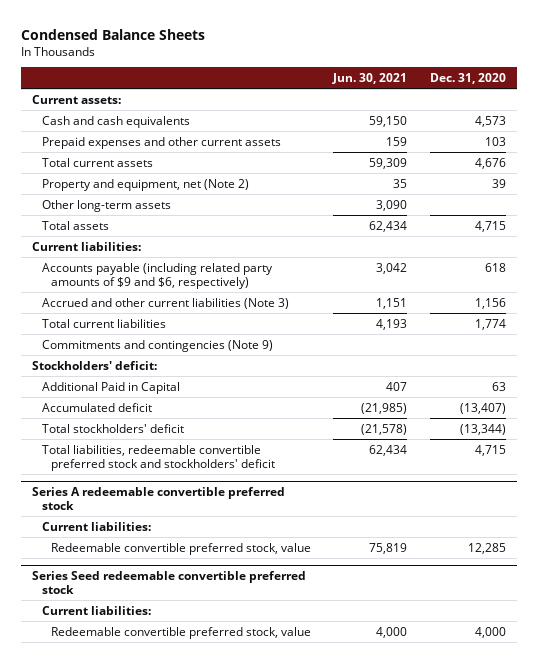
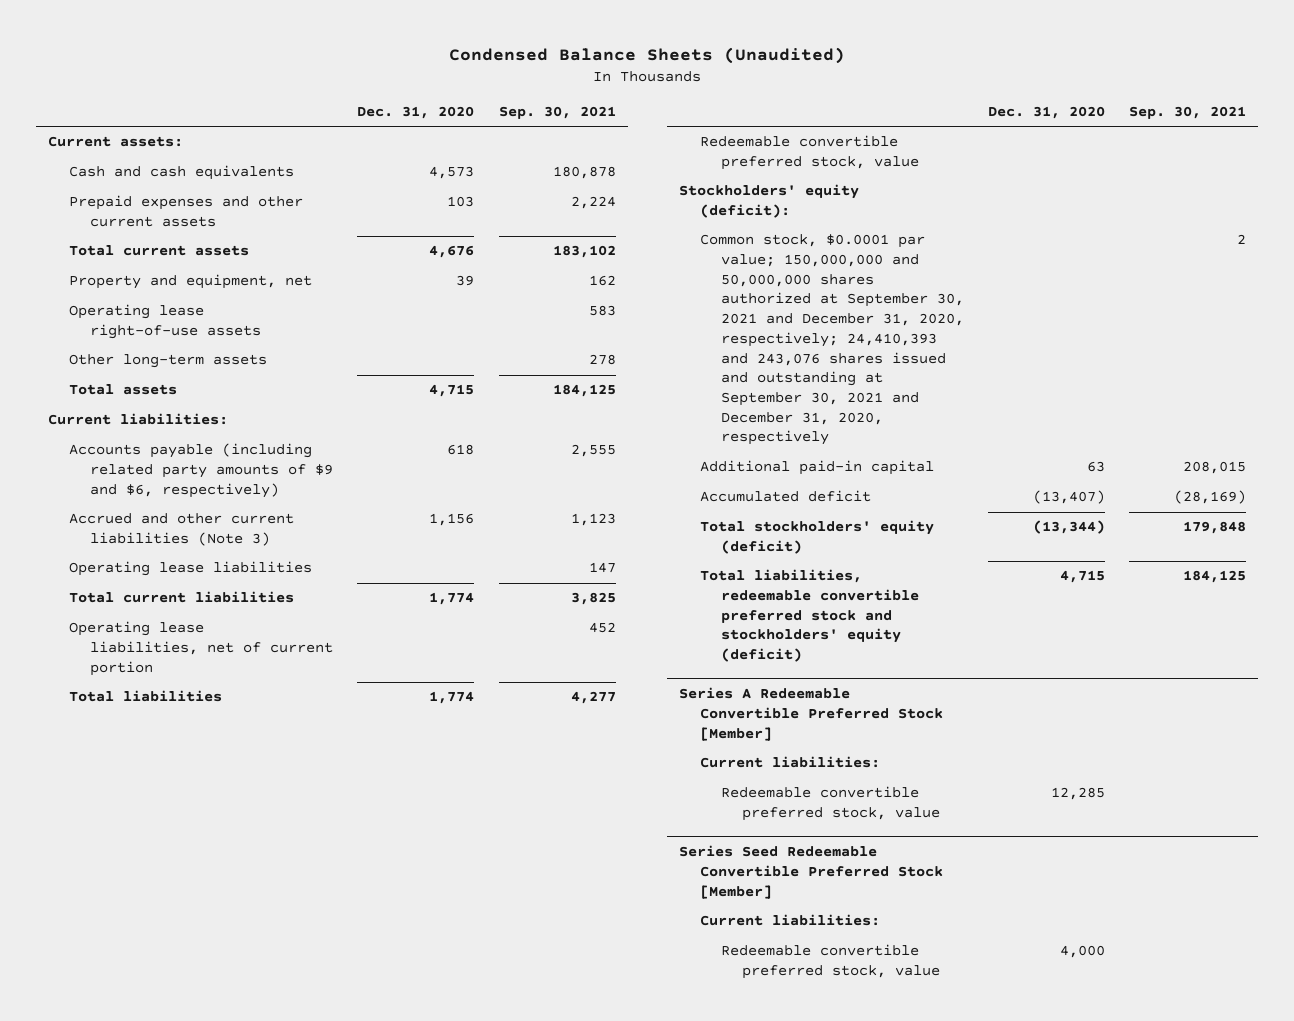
- Condensed Balance Sheets
+ Condensed Balance Sheets (Unaudited)
- | Jun. 30, 2021 | Dec. 31, 2020
+ | Dec. 31, 2020 | Sep. 30, 2021
- Property and equipment, net (Note 2) | 35 | 39
+ Property and equipment, net | 39 | 162
+ Operating lease right-of-use assets | | 583
+ Operating lease liabilities | | 147
- Commitments and contingencies (Note 9)
- Stockholders' deficit:
- Additional Paid in Capital | 407 | 63
+ Operating lease liabilities, net of current portion | | 452
+ Total liabilities | 1,774 | 4,277
+ Redeemable convertible preferred stock, value
+ Stockholders' equity (deficit):
+ Common stock, $0.0001 par value; 150,000,000 and 50,000,000 shares authorized at September 30, 2021 and December 31, 2020, respectively; 24,410,393 and 243,076 shares issued and outstanding at September 30, 2021 and December 31, 2020, respectively | | 2
+ Additional paid-in capital | 63 | 208,015
- Total stockholders' deficit | (21,578) | (13,344)
- Total liabilities, redeemable convertible preferred stock and stockholders' deficit | 62,434 | 4,715
- Series A redeemable convertible preferred stock
+ Total stockholders' equity (deficit) | (13,344) | 179,848
+ Total liabilities, redeemable convertible preferred stock and stockholders' equity (deficit) | 4,715 | 184,125
+ Series A Redeemable Convertible Preferred Stock [Member]
- Series Seed redeemable convertible preferred stock
+ Series Seed Redeemable Convertible Preferred Stock [Member]

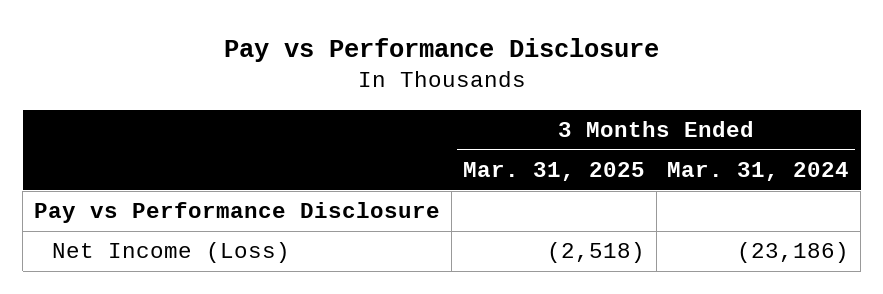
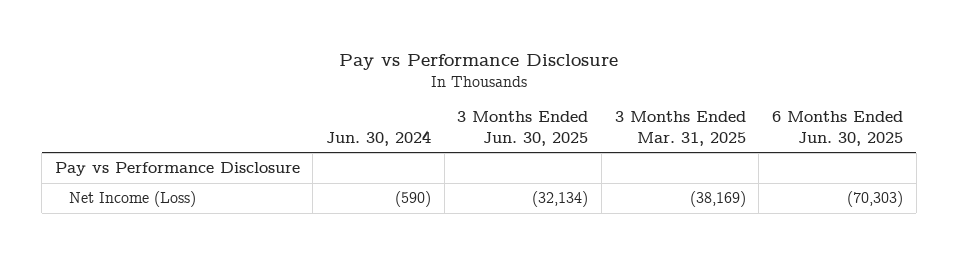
- | 3 Months Ended Mar. 31, 2025 | 3 Months Ended Mar. 31, 2024
+ | Jun. 30, 2024 | 3 Months Ended Jun. 30, 2025 | 3 Months Ended Mar. 31, 2025 | 6 Months Ended Jun. 30, 2025
- Net Income (Loss) | (2,518) | (23,186)
+ Net Income (Loss) | (590) | (32,134) | (38,169) | (70,303)

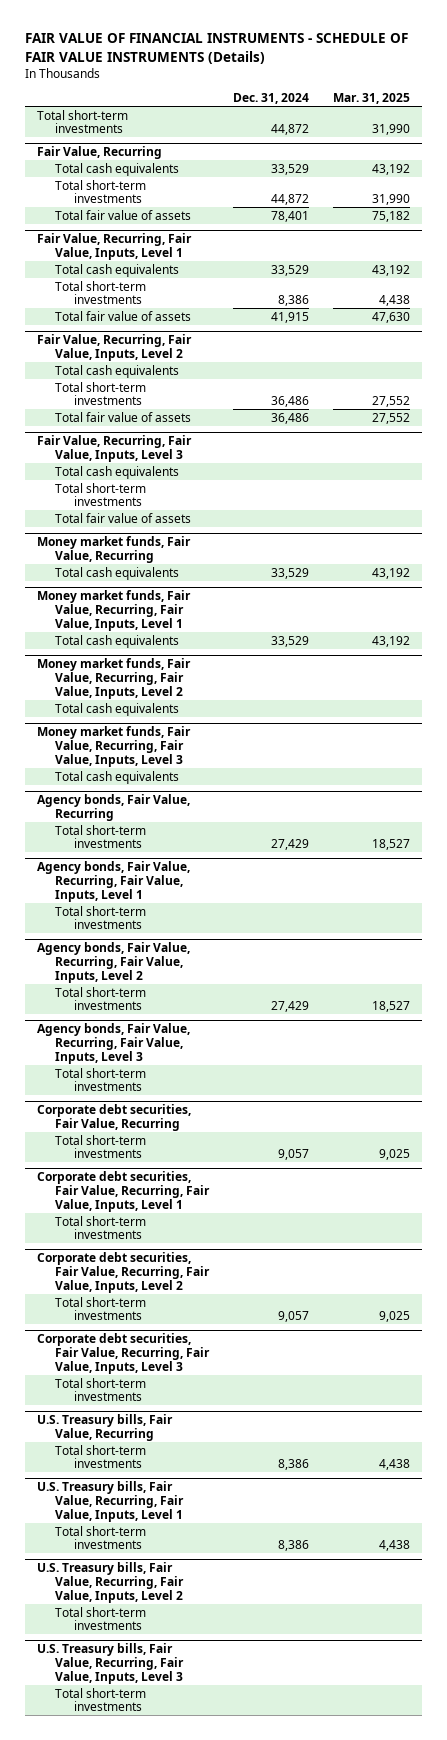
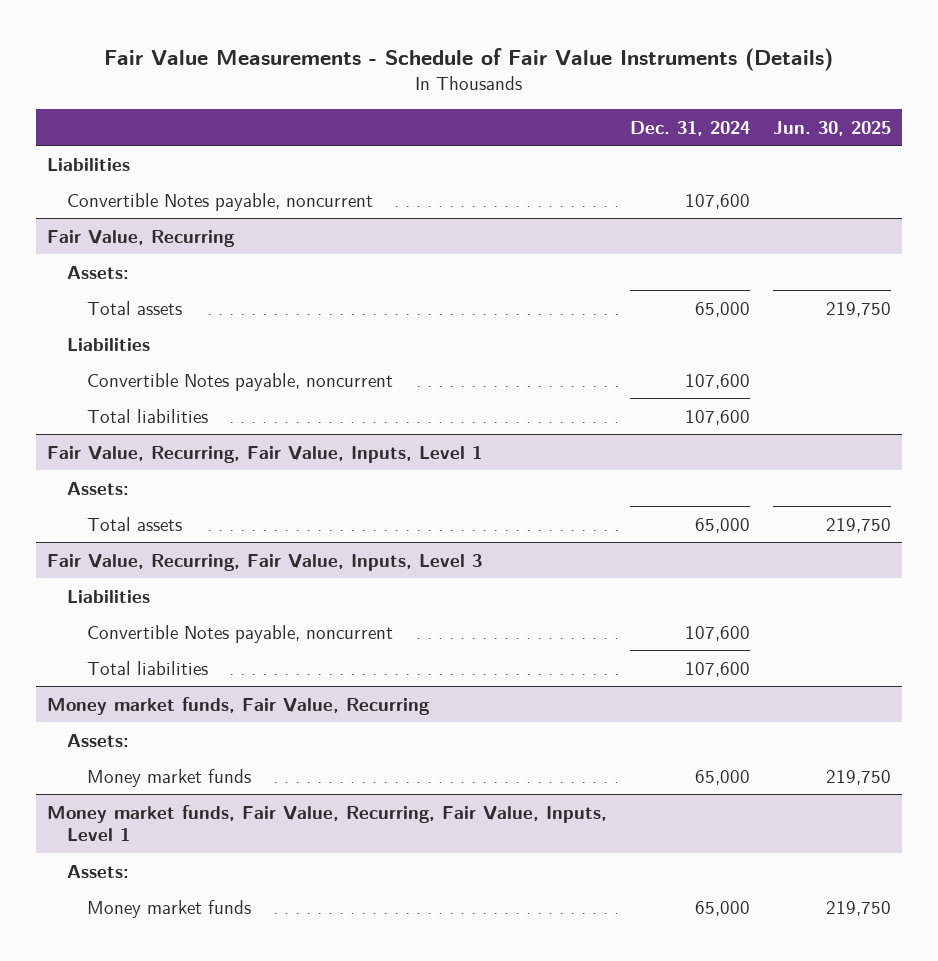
- FAIR VALUE OF FINANCIAL INSTRUMENTS - SCHEDULE OF FAIR VALUE INSTRUMENTS (Details)
+ Fair Value Measurements - Schedule of Fair Value Instruments (Details)
- | Dec. 31, 2024 | Mar. 31, 2025
+ | Dec. 31, 2024 | Jun. 30, 2025
- Total short-term investments | 44,872 | 31,990
+ Liabilities
+ Convertible Notes payable, noncurrent | 107,600 |
@ Fair Value, Recurring
- Total cash equivalents | 33,529 | 43,192
- Total short-term investments | 44,872 | 31,990
- Total fair value of assets | 78,401 | 75,182
+ Assets:
+ Total assets | 65,000 | 219,750
+ Liabilities
+ Convertible Notes payable, noncurrent | 107,600 |
+ Total liabilities | 107,600 |
@ Fair Value, Recurring, Fair Value, Inputs, Level 1
- Total cash equivalents | 33,529 | 43,192
- Total short-term investments | 8,386 | 4,438
- Total fair value of assets | 41,915 | 47,630
- Fair Value, Recurring, Fair Value, Inputs, Level 2
- Total cash equivalents
- Total short-term investments | 36,486 | 27,552
- Total fair value of assets | 36,486 | 27,552
@ Fair Value, Recurring, Fair Value, Inputs, Level 1
+ Assets:
+ Total assets | 65,000 | 219,750
@ Fair Value, Recurring, Fair Value, Inputs, Level 3
- Total cash equivalents
- Total short-term investments
- Total fair value of assets
+ Liabilities
+ Convertible Notes payable, noncurrent | 107,600 |
+ Total liabilities | 107,600 |
@ Money market funds, Fair Value, Recurring
- Total cash equivalents | 33,529 | 43,192
+ Assets:
+ Money market funds | 65,000 | 219,750
@ Money market funds, Fair Value, Recurring, Fair Value, Inputs, Level 1
- Total cash equivalents | 33,529 | 43,192
- Money market funds, Fair Value, Recurring, Fair Value, Inputs, Level 2
- Total cash equivalents
- Money market funds, Fair Value, Recurring, Fair Value, Inputs, Level 3
- Total cash equivalents
- Agency bonds, Fair Value, Recurring
- Total short-term investments | 27,429 | 18,527
- Agency bonds, Fair Value, Recurring, Fair Value, Inputs, Level 1
- Total short-term investments
- Agency bonds, Fair Value, Recurring, Fair Value, Inputs, Level 2
- Total short-term investments | 27,429 | 18,527
- Agency bonds, Fair Value, Recurring, Fair Value, Inputs, Level 3
- Total short-term investments
- Corporate debt securities, Fair Value, Recurring
- Total short-term investments | 9,057 | 9,025
- Corporate debt securities, Fair Value, Recurring, Fair Value, Inputs, Level 1
- Total short-term investments
- Corporate debt securities, Fair Value, Recurring, Fair Value, Inputs, Level 2
- Total short-term investments | 9,057 | 9,025
- Corporate debt securities, Fair Value, Recurring, Fair Value, Inputs, Level 3
- Total short-term investments
- U.S. Treasury bills, Fair Value, Recurring
- Total short-term investments | 8,386 | 4,438
- U.S. Treasury bills, Fair Value, Recurring, Fair Value, Inputs, Level 1
- Total short-term investments | 8,386 | 4,438
- U.S. Treasury bills, Fair Value, Recurring, Fair Value, Inputs, Level 2
- Total short-term investments
- U.S. Treasury bills, Fair Value, Recurring, Fair Value, Inputs, Level 3
- Total short-term investments
@ Money market funds, Fair Value, Recurring, Fair Value, Inputs, Level 1
+ Assets:
+ Money market funds | 65,000 | 219,750

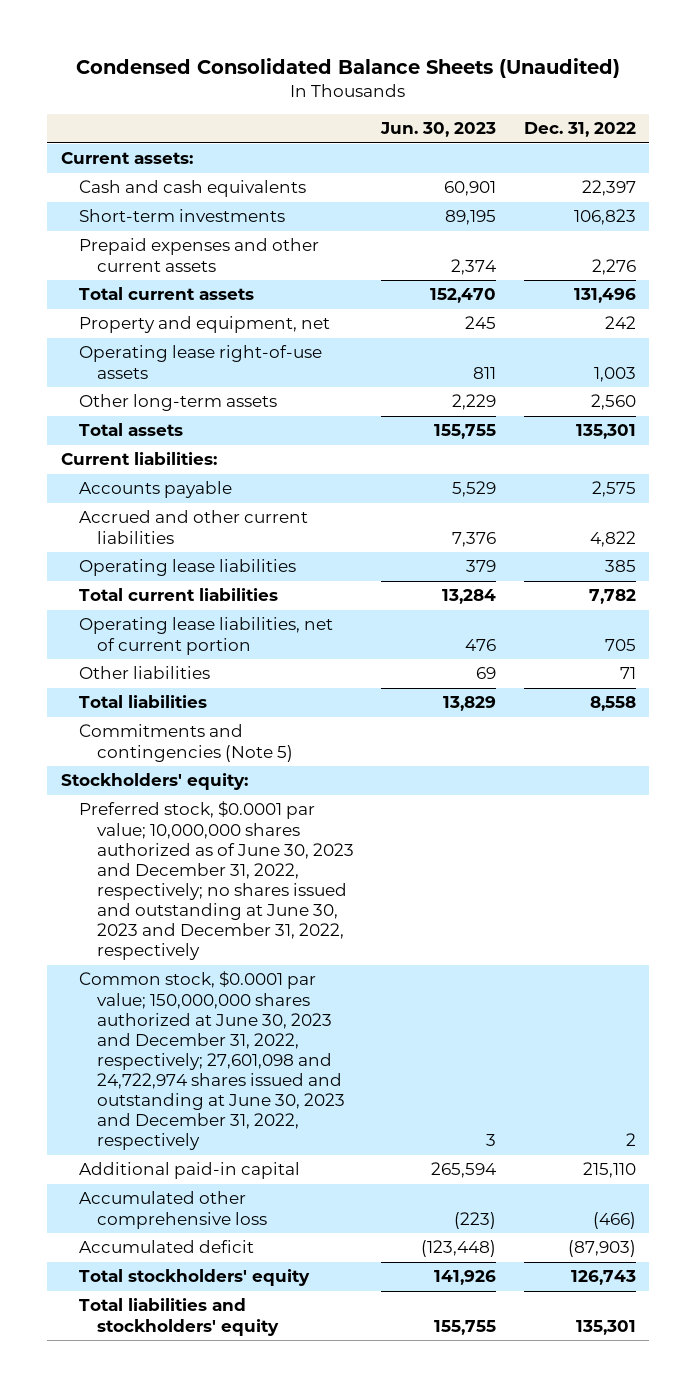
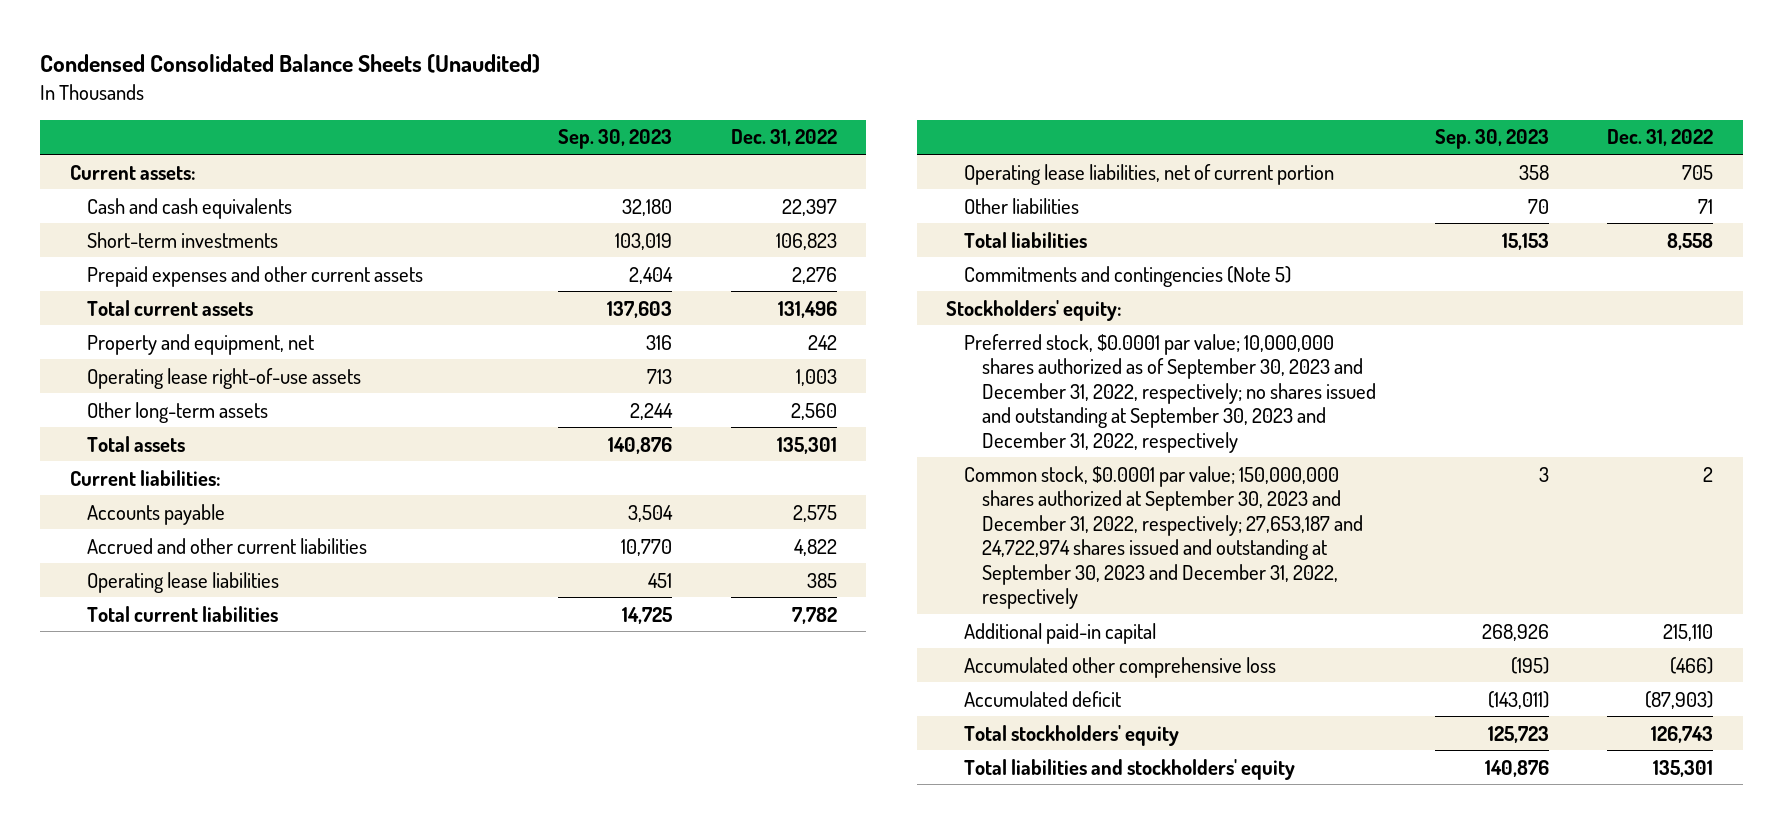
- | Jun. 30, 2023 | Dec. 31, 2022
+ | Sep. 30, 2023 | Dec. 31, 2022
- Preferred stock, $0.0001 par value; 10,000,000 shares authorized as of June 30, 2023 and December 31, 2022, respectively; no shares issued and outstanding at June 30, 2023 and December 31, 2022, respectively
- Common stock, $0.0001 par value; 150,000,000 shares authorized at June 30, 2023 and December 31, 2022, respectively; 27,601,098 and 24,722,974 shares issued and outstanding at June 30, 2023 and December 31, 2022, respectively | 3 | 2
+ Preferred stock, $0.0001 par value; 10,000,000 shares authorized as of September 30, 2023 and December 31, 2022, respectively; no shares issued and outstanding at September 30, 2023 and December 31, 2022, respectively
+ Common stock, $0.0001 par value; 150,000,000 shares authorized at September 30, 2023 and December 31, 2022, respectively; 27,653,187 and 24,722,974 shares issued and outstanding at September 30, 2023 and December 31, 2022, respectively | 3 | 2

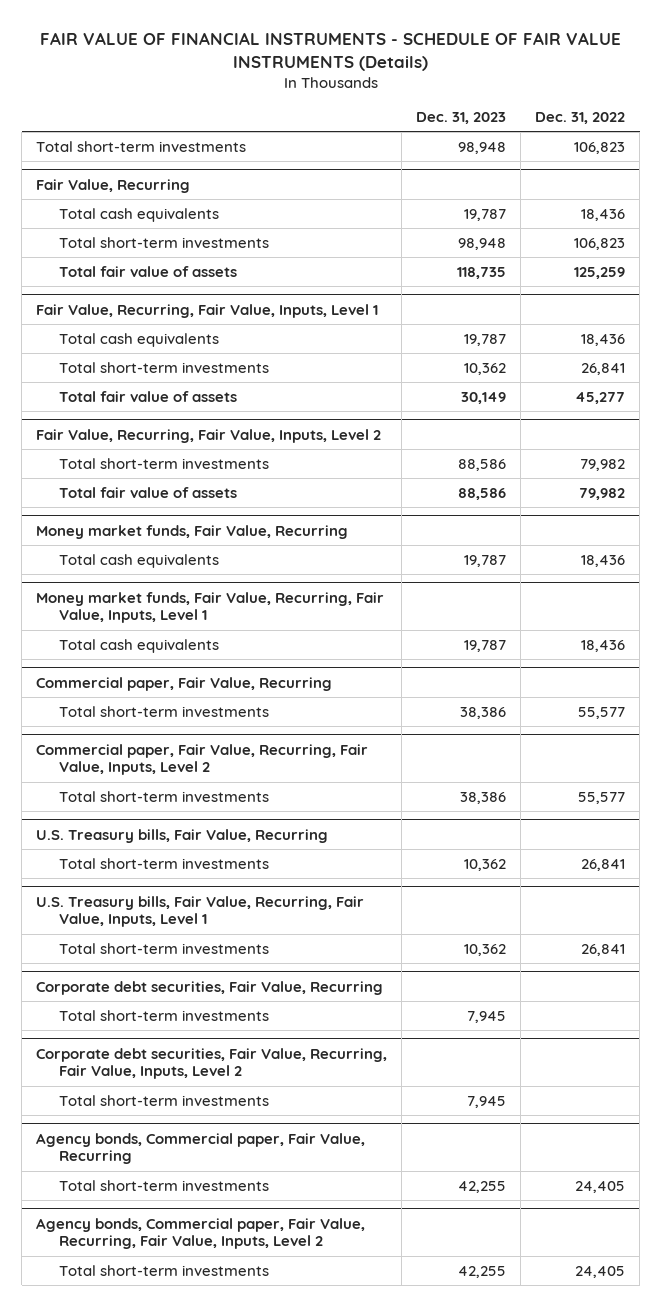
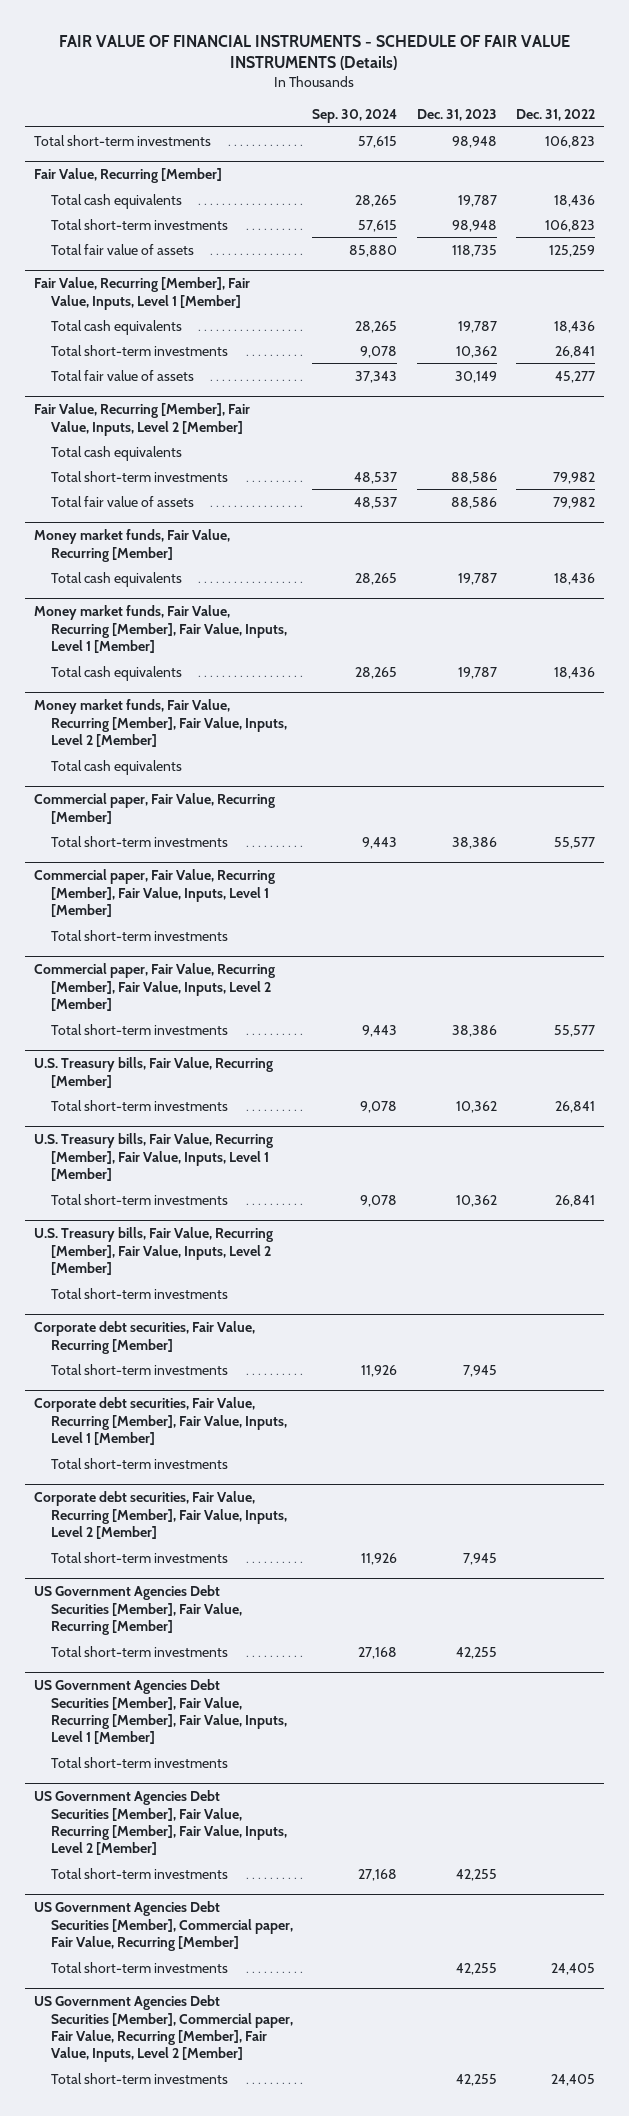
- | Dec. 31, 2023 | Dec. 31, 2022
+ | Sep. 30, 2024 | Dec. 31, 2023 | Dec. 31, 2022
- Fair Value, Recurring
+ Fair Value, Recurring [Member]
- Fair Value, Recurring, Fair Value, Inputs, Level 1
+ Fair Value, Recurring [Member], Fair Value, Inputs, Level 1 [Member]
- Fair Value, Recurring, Fair Value, Inputs, Level 2
+ Fair Value, Recurring [Member], Fair Value, Inputs, Level 2 [Member]
+ Total cash equivalents
- Money market funds, Fair Value, Recurring
+ Money market funds, Fair Value, Recurring [Member]
- Money market funds, Fair Value, Recurring, Fair Value, Inputs, Level 1
+ Money market funds, Fair Value, Recurring [Member], Fair Value, Inputs, Level 1 [Member]
- Commercial paper, Fair Value, Recurring
+ Money market funds, Fair Value, Recurring [Member], Fair Value, Inputs, Level 2 [Member]
+ Total cash equivalents
+ Commercial paper, Fair Value, Recurring [Member]
- Commercial paper, Fair Value, Recurring, Fair Value, Inputs, Level 2
+ Commercial paper, Fair Value, Recurring [Member], Fair Value, Inputs, Level 1 [Member]
+ Total short-term investments
+ Commercial paper, Fair Value, Recurring [Member], Fair Value, Inputs, Level 2 [Member]
- U.S. Treasury bills, Fair Value, Recurring
+ U.S. Treasury bills, Fair Value, Recurring [Member]
- U.S. Treasury bills, Fair Value, Recurring, Fair Value, Inputs, Level 1
+ U.S. Treasury bills, Fair Value, Recurring [Member], Fair Value, Inputs, Level 1 [Member]
- Corporate debt securities, Fair Value, Recurring
+ U.S. Treasury bills, Fair Value, Recurring [Member], Fair Value, Inputs, Level 2 [Member]
+ Total short-term investments
+ Corporate debt securities, Fair Value, Recurring [Member]
- Corporate debt securities, Fair Value, Recurring, Fair Value, Inputs, Level 2
+ Corporate debt securities, Fair Value, Recurring [Member], Fair Value, Inputs, Level 1 [Member]
+ Total short-term investments
+ Corporate debt securities, Fair Value, Recurring [Member], Fair Value, Inputs, Level 2 [Member]
- Agency bonds, Commercial paper, Fair Value, Recurring
+ US Government Agencies Debt Securities [Member], Fair Value, Recurring [Member]
+ Total short-term investments | 27,168 | 42,255 |
+ US Government Agencies Debt Securities [Member], Fair Value, Recurring [Member], Fair Value, Inputs, Level 1 [Member]
+ Total short-term investments
+ US Government Agencies Debt Securities [Member], Fair Value, Recurring [Member], Fair Value, Inputs, Level 2 [Member]
+ Total short-term investments | 27,168 | 42,255 |
+ US Government Agencies Debt Securities [Member], Commercial paper, Fair Value, Recurring [Member]
- Agency bonds, Commercial paper, Fair Value, Recurring, Fair Value, Inputs, Level 2
+ US Government Agencies Debt Securities [Member], Commercial paper, Fair Value, Recurring [Member], Fair Value, Inputs, Level 2 [Member]

